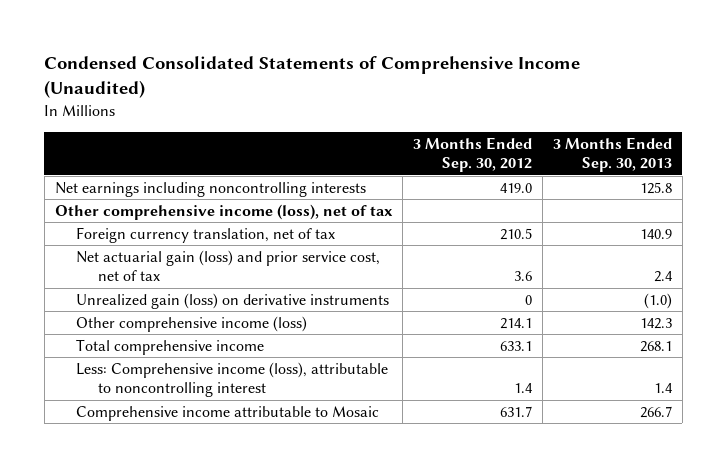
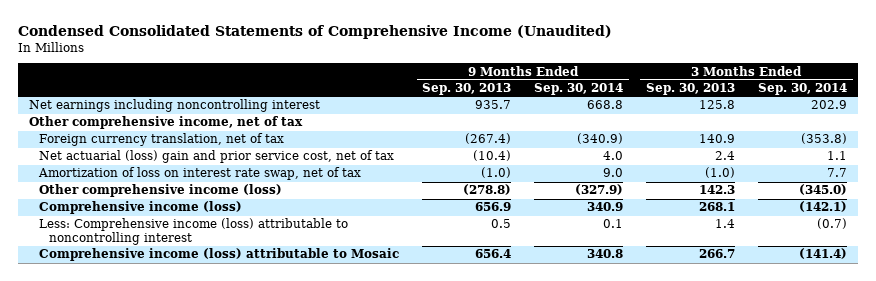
- | 3 Months Ended Sep. 30, 2012 | 3 Months Ended Sep. 30, 2013
+ | 9 Months Ended Sep. 30, 2013 | 9 Months Ended Sep. 30, 2014 | 3 Months Ended Sep. 30, 2013 | 3 Months Ended Sep. 30, 2014
- Net earnings including noncontrolling interests | 419.0 | 125.8
- Other comprehensive income (loss), net of tax
+ Net earnings including noncontrolling interest | 935.7 | 668.8 | 125.8 | 202.9
+ Other comprehensive income, net of tax
- Net actuarial gain (loss) and prior service cost, net of tax | 3.6 | 2.4
- Unrealized gain (loss) on derivative instruments | 0 | (1.0)
+ Net actuarial (loss) gain and prior service cost, net of tax | (10.4) | 4.0 | 2.4 | 1.1
+ Amortization of loss on interest rate swap, net of tax | (1.0) | 9.0 | (1.0) | 7.7
- Total comprehensive income | 633.1 | 268.1
- Less: Comprehensive income (loss), attributable to noncontrolling interest | 1.4 | 1.4
- Comprehensive income attributable to Mosaic | 631.7 | 266.7
+ Comprehensive income (loss) | 656.9 | 340.9 | 268.1 | (142.1)
+ Less: Comprehensive income (loss) attributable to noncontrolling interest | 0.5 | 0.1 | 1.4 | (0.7)
+ Comprehensive income (loss) attributable to Mosaic | 656.4 | 340.8 | 266.7 | (141.4)

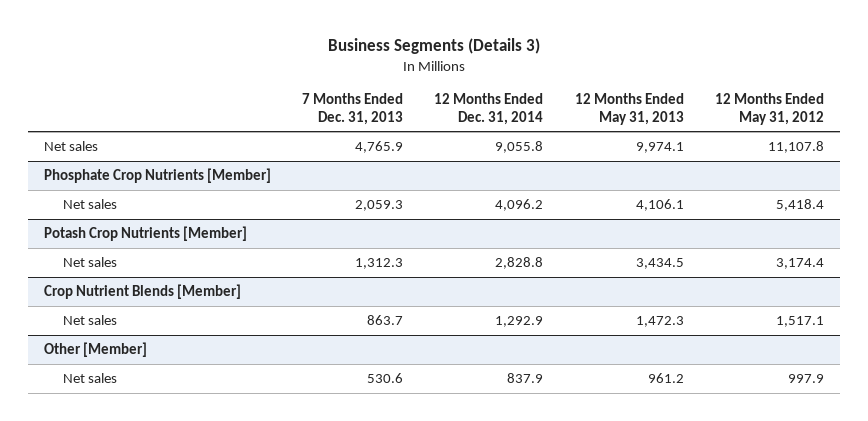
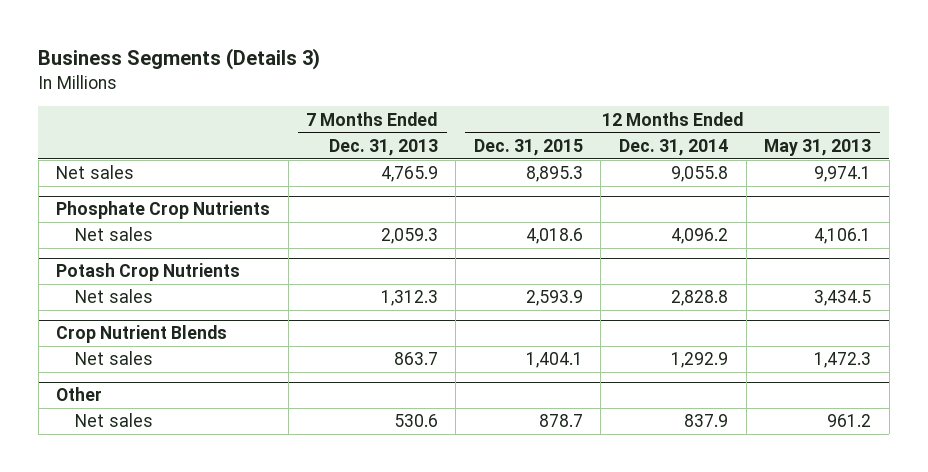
- | 7 Months Ended Dec. 31, 2013 | 12 Months Ended Dec. 31, 2014 | 12 Months Ended May 31, 2013 | 12 Months Ended May 31, 2012
+ | 7 Months Ended Dec. 31, 2013 | 12 Months Ended Dec. 31, 2015 | 12 Months Ended Dec. 31, 2014 | 12 Months Ended May 31, 2013
- Phosphate Crop Nutrients [Member]
+ Phosphate Crop Nutrients
- Potash Crop Nutrients [Member]
+ Potash Crop Nutrients
- Crop Nutrient Blends [Member]
+ Crop Nutrient Blends
- Other [Member]
+ Other

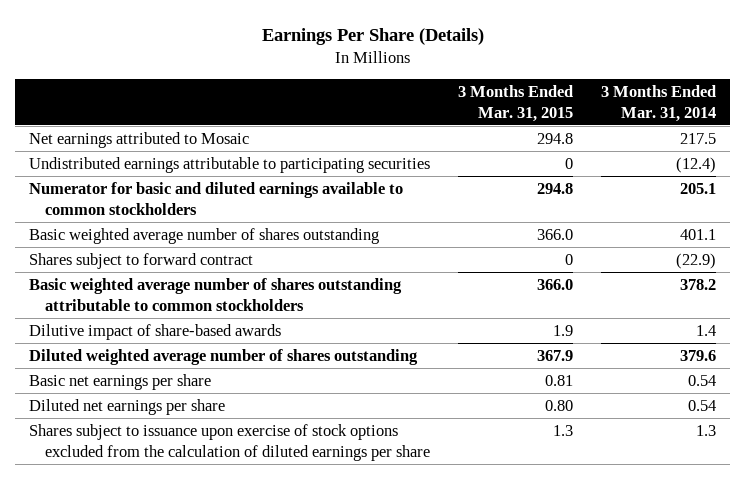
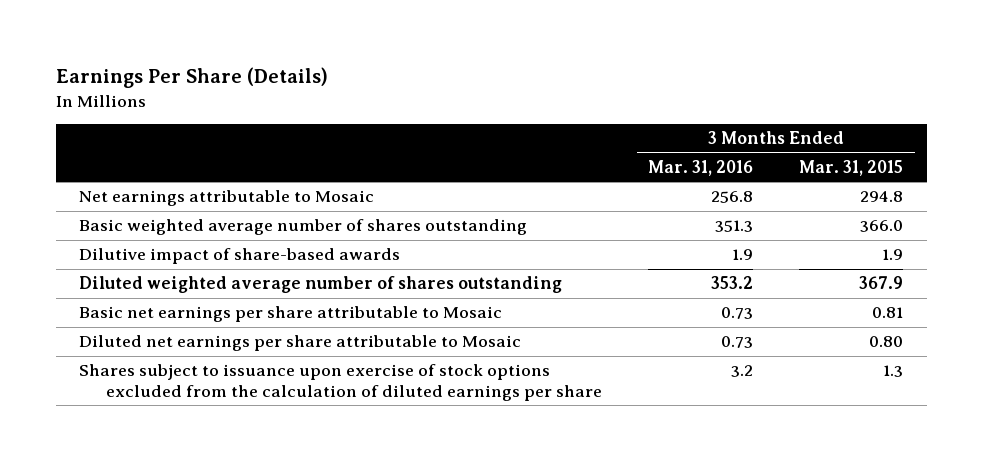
- | 3 Months Ended Mar. 31, 2015 | 3 Months Ended Mar. 31, 2014
+ | 3 Months Ended Mar. 31, 2016 | 3 Months Ended Mar. 31, 2015
- Net earnings attributed to Mosaic | 294.8 | 217.5
- Undistributed earnings attributable to participating securities | 0 | (12.4)
- Numerator for basic and diluted earnings available to common stockholders | 294.8 | 205.1
+ Net earnings attributable to Mosaic | 256.8 | 294.8
- Shares subject to forward contract | 0 | (22.9)
- Basic weighted average number of shares outstanding attributable to common stockholders | 366.0 | 378.2
- Basic net earnings per share | 0.81 | 0.54
- Diluted net earnings per share | 0.80 | 0.54
+ Basic net earnings per share attributable to Mosaic | 0.73 | 0.81
+ Diluted net earnings per share attributable to Mosaic | 0.73 | 0.80

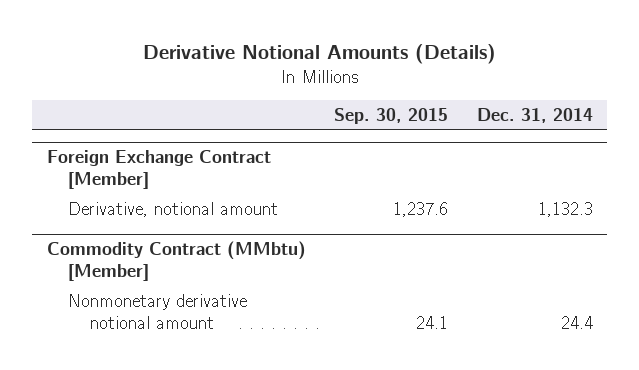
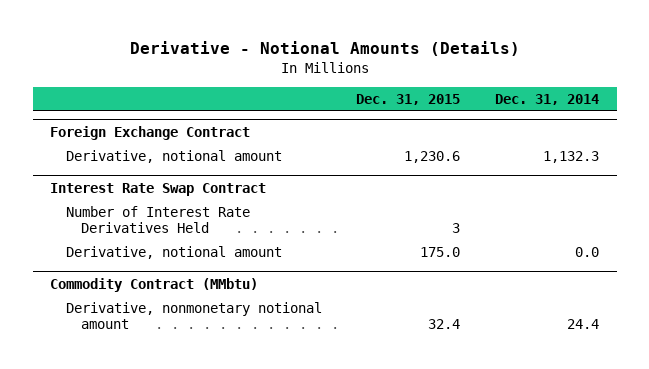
- Derivative Notional Amounts (Details)
+ Derivative - Notional Amounts (Details)
- | Sep. 30, 2015 | Dec. 31, 2014
+ | Dec. 31, 2015 | Dec. 31, 2014
- Foreign Exchange Contract [Member]
+ Foreign Exchange Contract
- Commodity Contract (MMbtu) [Member]
- Nonmonetary derivative notional amount | 24.1 | 24.4
+ Interest Rate Swap Contract
+ Number of Interest Rate Derivatives Held | 3 |
+ Derivative, notional amount | 175.0 | 0.0
+ Commodity Contract (MMbtu)
+ Derivative, nonmonetary notional amount | 32.4 | 24.4

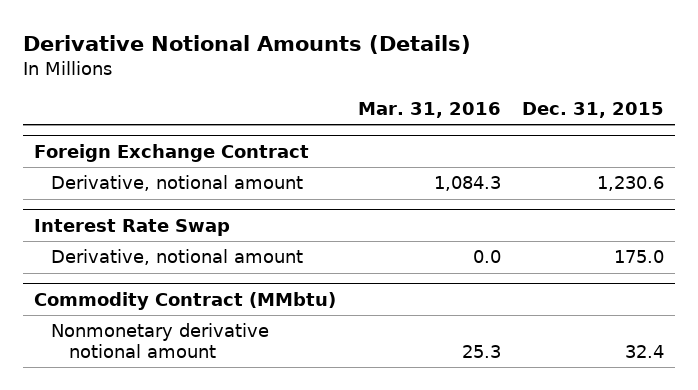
- Derivative - Notional Amounts (Details)
+ Derivative Notional Amounts (Details)
- | Dec. 31, 2015 | Dec. 31, 2014
+ | Mar. 31, 2016 | Dec. 31, 2015
- Interest Rate Swap Contract
- Number of Interest Rate Derivatives Held | 3 |
+ Interest Rate Swap
@ Commodity Contract (MMbtu)
- Derivative, nonmonetary notional amount | 32.4 | 24.4
+ Nonmonetary derivative notional amount | 25.3 | 32.4

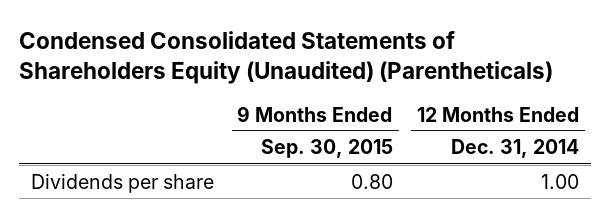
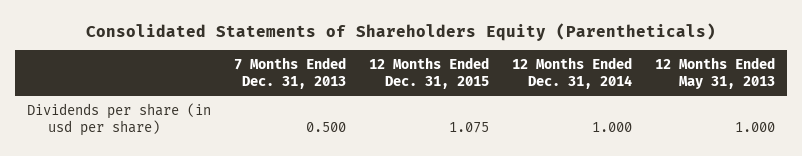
- Condensed Consolidated Statements of Shareholders Equity (Unaudited) (Parentheticals)
+ Consolidated Statements of Shareholders Equity (Parentheticals)
- | 9 Months Ended Sep. 30, 2015 | 12 Months Ended Dec. 31, 2014
+ | 7 Months Ended Dec. 31, 2013 | 12 Months Ended Dec. 31, 2015 | 12 Months Ended Dec. 31, 2014 | 12 Months Ended May 31, 2013
- Dividends per share | 0.80 | 1.00
+ Dividends per share (in usd per share) | 0.500 | 1.075 | 1.000 | 1.000

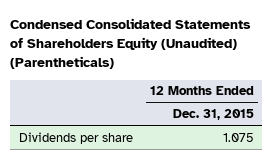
- Consolidated Statements of Shareholders Equity (Parentheticals)
+ Condensed Consolidated Statements of Shareholders Equity (Unaudited) (Parentheticals)
- | 7 Months Ended Dec. 31, 2013 | 12 Months Ended Dec. 31, 2015 | 12 Months Ended Dec. 31, 2014 | 12 Months Ended May 31, 2013
+ | 12 Months Ended Dec. 31, 2015
- Dividends per share (in usd per share) | 0.500 | 1.075 | 1.000 | 1.000
+ Dividends per share | 1.075

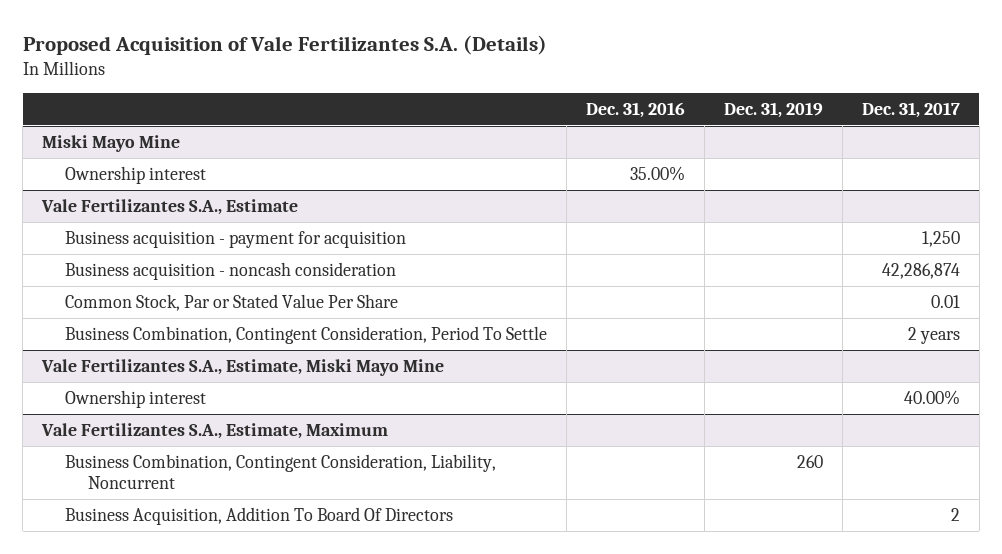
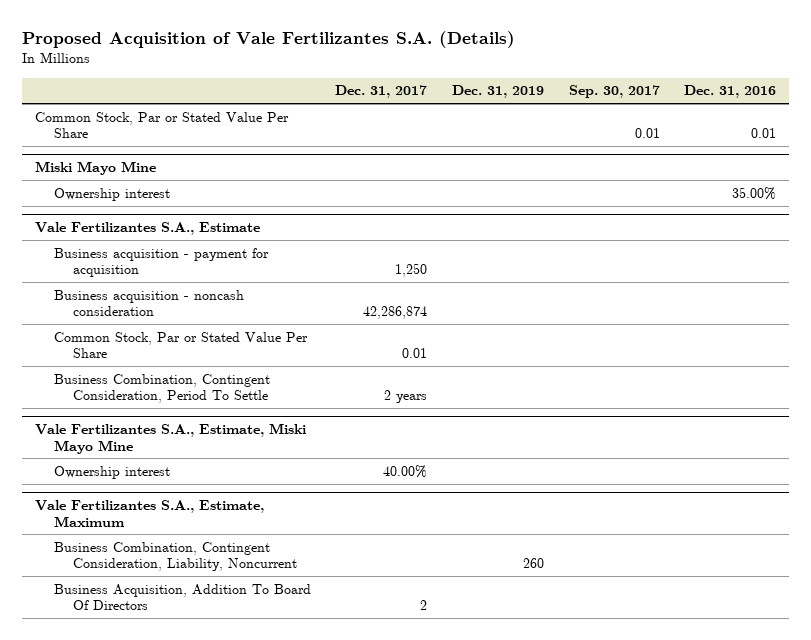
- | Dec. 31, 2016 | Dec. 31, 2019 | Dec. 31, 2017
+ | Dec. 31, 2017 | Dec. 31, 2019 | Sep. 30, 2017 | Dec. 31, 2016
+ Common Stock, Par or Stated Value Per Share | | | 0.01 | 0.01

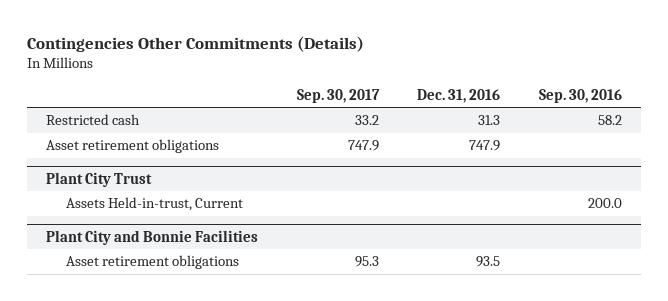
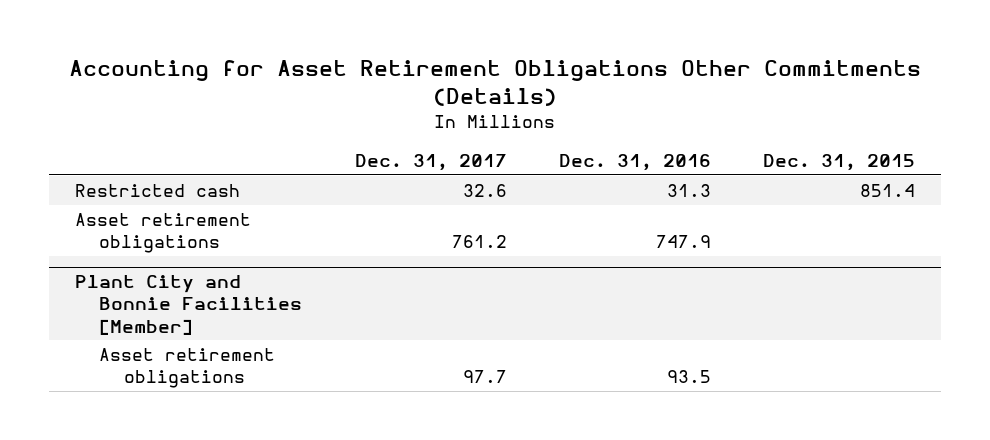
- Contingencies Other Commitments (Details)
+ Accounting for Asset Retirement Obligations Other Commitments (Details)
- | Sep. 30, 2017 | Dec. 31, 2016 | Sep. 30, 2016
+ | Dec. 31, 2017 | Dec. 31, 2016 | Dec. 31, 2015
- Plant City Trust
- Assets Held-in-trust, Current | | | 200.0
- Plant City and Bonnie Facilities
+ Plant City and Bonnie Facilities [Member]

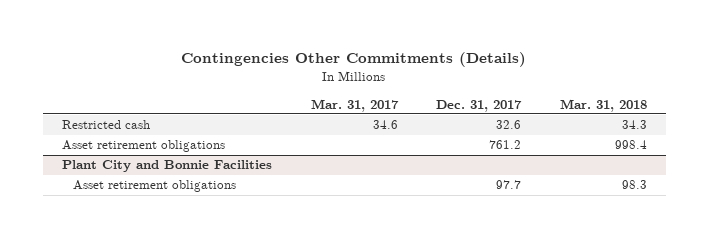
- Accounting for Asset Retirement Obligations Other Commitments (Details)
+ Contingencies Other Commitments (Details)
- | Dec. 31, 2017 | Dec. 31, 2016 | Dec. 31, 2015
+ | Mar. 31, 2017 | Dec. 31, 2017 | Mar. 31, 2018
- Plant City and Bonnie Facilities [Member]
+ Plant City and Bonnie Facilities

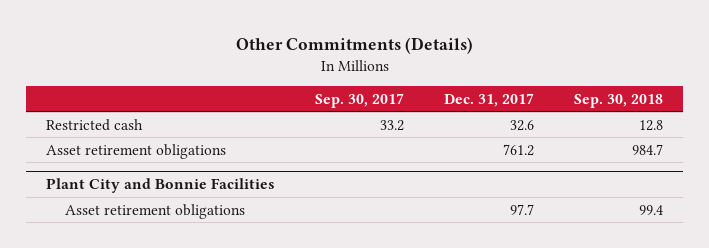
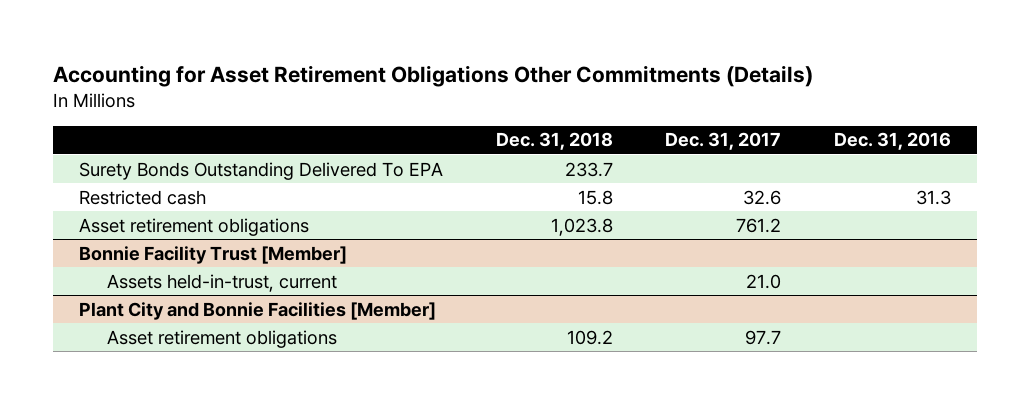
- Other Commitments (Details)
+ Accounting for Asset Retirement Obligations Other Commitments (Details)
- | Sep. 30, 2017 | Dec. 31, 2017 | Sep. 30, 2018
+ | Dec. 31, 2018 | Dec. 31, 2017 | Dec. 31, 2016
+ Surety Bonds Outstanding Delivered To EPA | 233.7 | |
- Plant City and Bonnie Facilities
+ Bonnie Facility Trust [Member]
+ Assets held-in-trust, current | | 21.0 |
+ Plant City and Bonnie Facilities [Member]

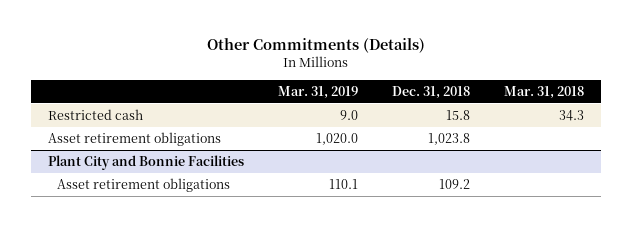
- Accounting for Asset Retirement Obligations Other Commitments (Details)
+ Other Commitments (Details)
- | Dec. 31, 2018 | Dec. 31, 2017 | Dec. 31, 2016
+ | Mar. 31, 2019 | Dec. 31, 2018 | Mar. 31, 2018
- Surety Bonds Outstanding Delivered To EPA | 233.7 | |
- Bonnie Facility Trust [Member]
- Assets held-in-trust, current | | 21.0 |
- Plant City and Bonnie Facilities [Member]
+ Plant City and Bonnie Facilities

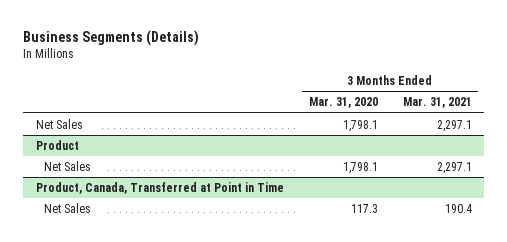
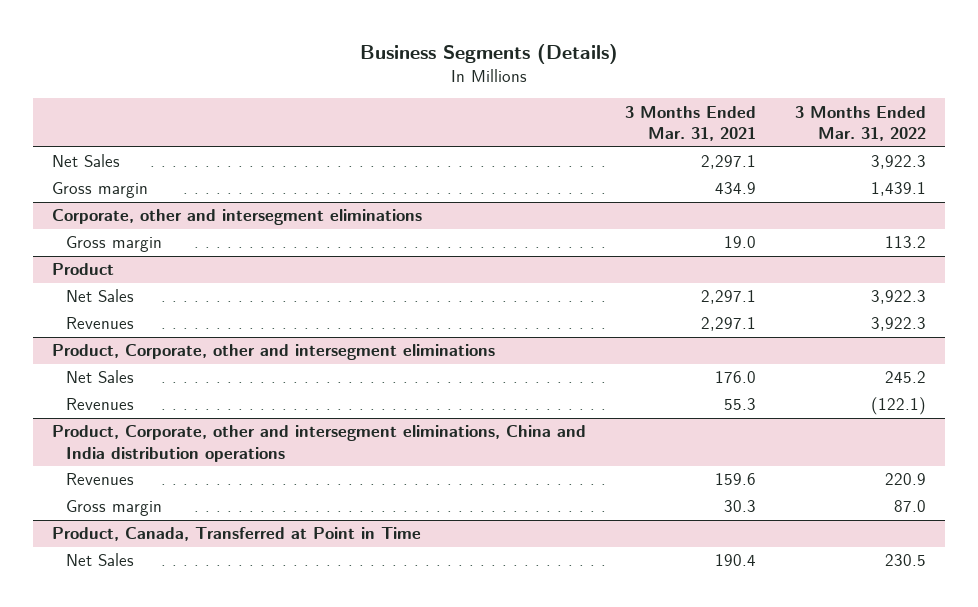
- | 3 Months Ended Mar. 31, 2020 | 3 Months Ended Mar. 31, 2021
+ | 3 Months Ended Mar. 31, 2021 | 3 Months Ended Mar. 31, 2022
+ Gross margin | 434.9 | 1,439.1
+ Corporate, other and intersegment eliminations
+ Gross margin | 19.0 | 113.2
@ Product
+ Revenues | 2,297.1 | 3,922.3
+ Product, Corporate, other and intersegment eliminations
+ Net Sales | 176.0 | 245.2
+ Revenues | 55.3 | (122.1)
+ Product, Corporate, other and intersegment eliminations, China and India distribution operations
+ Revenues | 159.6 | 220.9
+ Gross margin | 30.3 | 87.0

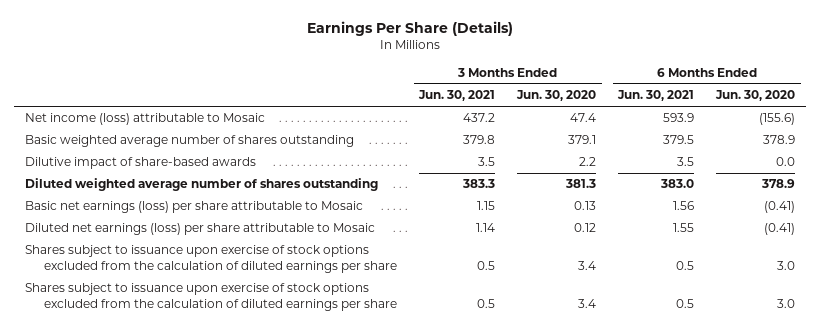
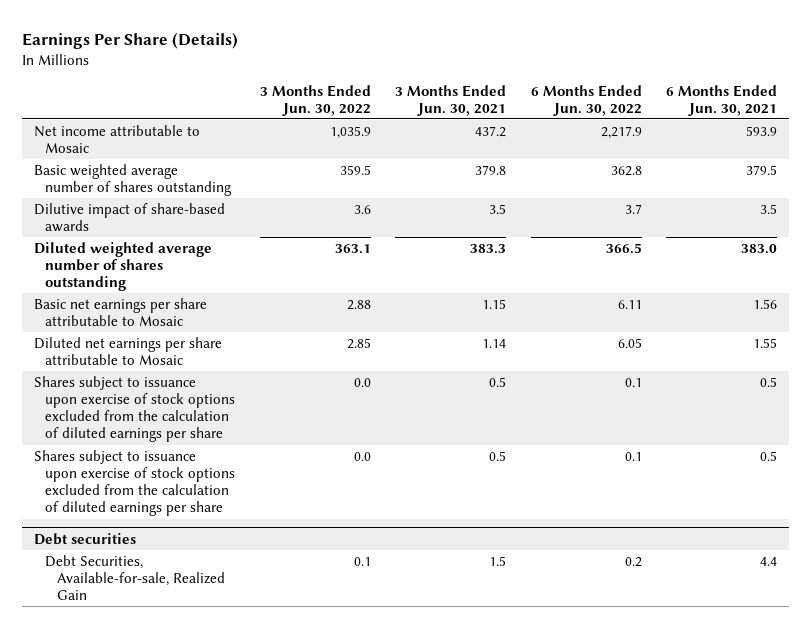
- | 3 Months Ended Jun. 30, 2021 | 3 Months Ended Jun. 30, 2020 | 6 Months Ended Jun. 30, 2021 | 6 Months Ended Jun. 30, 2020
+ | 3 Months Ended Jun. 30, 2022 | 3 Months Ended Jun. 30, 2021 | 6 Months Ended Jun. 30, 2022 | 6 Months Ended Jun. 30, 2021
- Net income (loss) attributable to Mosaic | 437.2 | 47.4 | 593.9 | (155.6)
+ Net income attributable to Mosaic | 1,035.9 | 437.2 | 2,217.9 | 593.9
- Basic net earnings (loss) per share attributable to Mosaic | 1.15 | 0.13 | 1.56 | (0.41)
- Diluted net earnings (loss) per share attributable to Mosaic | 1.14 | 0.12 | 1.55 | (0.41)
+ Basic net earnings per share attributable to Mosaic | 2.88 | 1.15 | 6.11 | 1.56
+ Diluted net earnings per share attributable to Mosaic | 2.85 | 1.14 | 6.05 | 1.55
+ Debt securities
+ Debt Securities, Available-for-sale, Realized Gain | 0.1 | 1.5 | 0.2 | 4.4

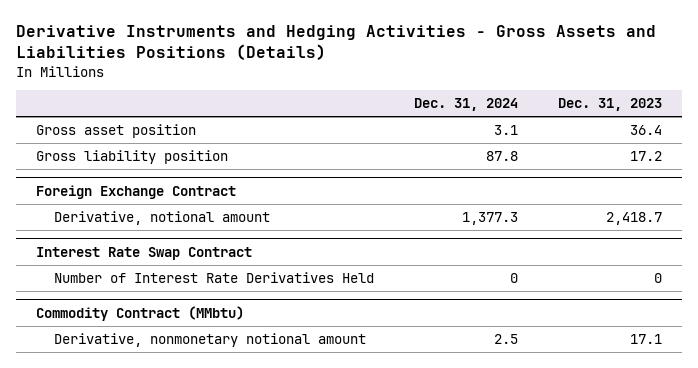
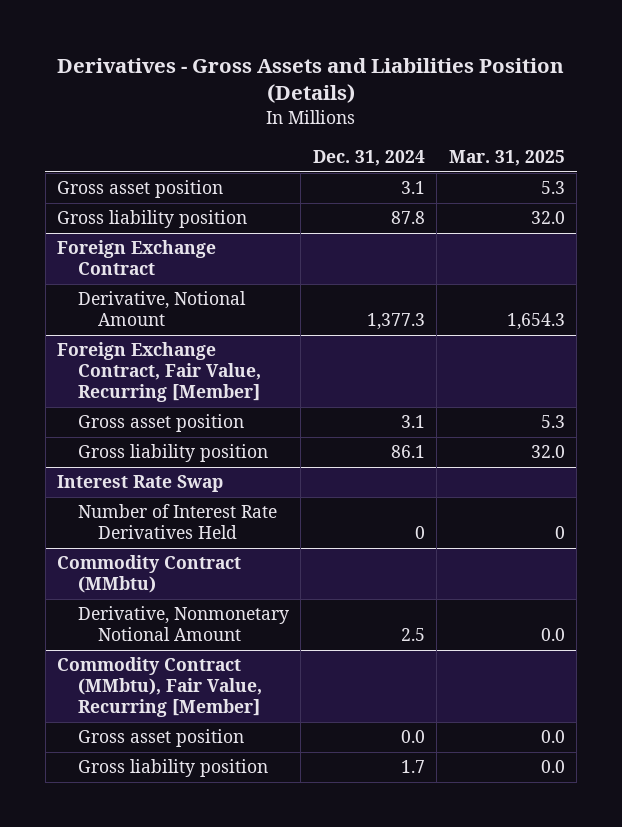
- Derivative Instruments and Hedging Activities - Gross Assets and Liabilities Positions (Details)
+ Derivatives - Gross Assets and Liabilities Position (Details)
- | Dec. 31, 2024 | Dec. 31, 2023
+ | Dec. 31, 2024 | Mar. 31, 2025
@ Foreign Exchange Contract
- Derivative, notional amount | 1,377.3 | 2,418.7
- Interest Rate Swap Contract
@ Foreign Exchange Contract
+ Derivative, Notional Amount | 1,377.3 | 1,654.3
+ Foreign Exchange Contract, Fair Value, Recurring [Member]
+ Gross asset position | 3.1 | 5.3
+ Gross liability position | 86.1 | 32.0
+ Interest Rate Swap
@ Commodity Contract (MMbtu)
- Derivative, nonmonetary notional amount | 2.5 | 17.1
+ Derivative, Nonmonetary Notional Amount | 2.5 | 0.0
+ Commodity Contract (MMbtu), Fair Value, Recurring [Member]
+ Gross asset position | 0.0 | 0.0
+ Gross liability position | 1.7 | 0.0

